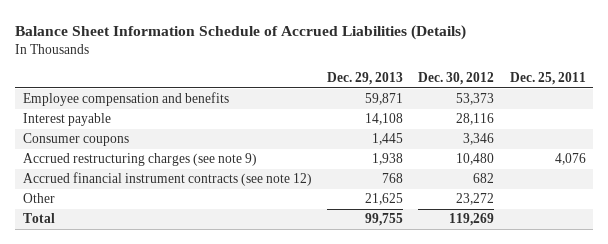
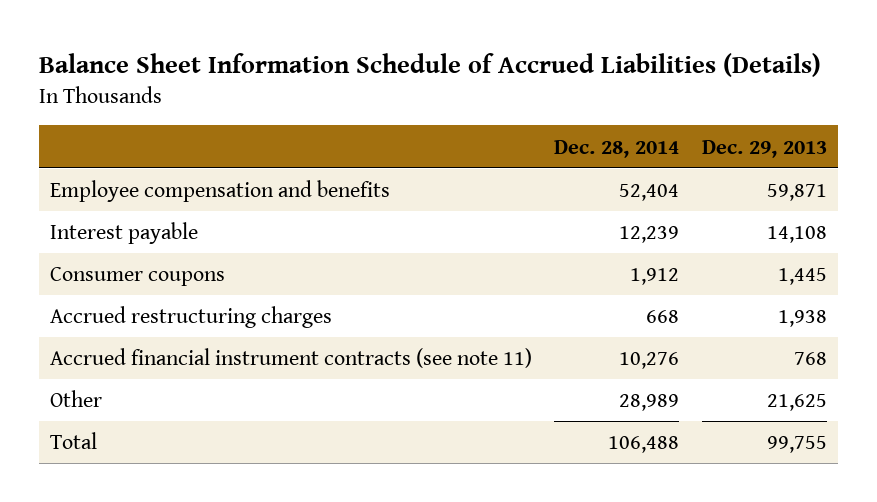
- | Dec. 29, 2013 | Dec. 30, 2012 | Dec. 25, 2011
+ | Dec. 28, 2014 | Dec. 29, 2013
- Accrued restructuring charges (see note 9) | 1,938 | 10,480 | 4,076
- Accrued financial instrument contracts (see note 12) | 768 | 682 |
+ Accrued restructuring charges | 668 | 1,938
+ Accrued financial instrument contracts (see note 11) | 10,276 | 768

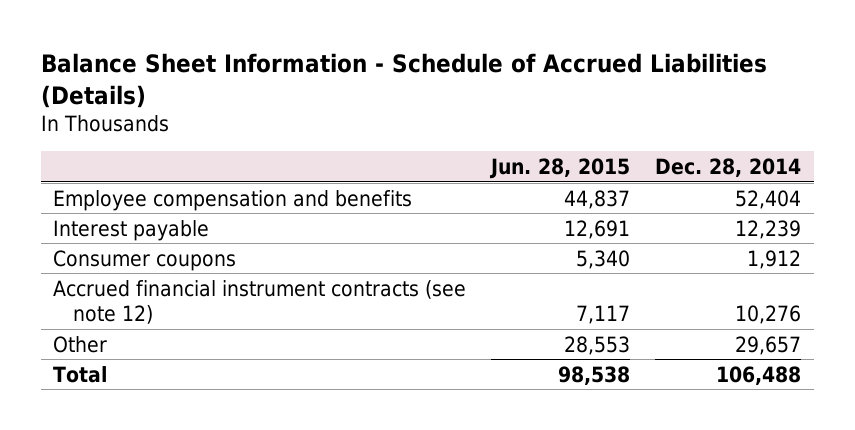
- Balance Sheet Information Schedule of Accrued Liabilities (Details)
+ Balance Sheet Information - Schedule of Accrued Liabilities (Details)
- | Dec. 28, 2014 | Dec. 29, 2013
+ | Jun. 28, 2015 | Dec. 28, 2014
- Accrued restructuring charges | 668 | 1,938
- Accrued financial instrument contracts (see note 11) | 10,276 | 768
- Other | 28,989 | 21,625
+ Accrued financial instrument contracts (see note 12) | 7,117 | 10,276
+ Other | 28,553 | 29,657

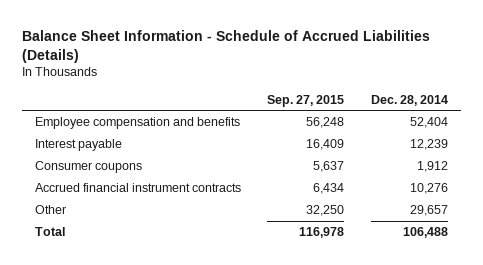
- | Jun. 28, 2015 | Dec. 28, 2014
+ | Sep. 27, 2015 | Dec. 28, 2014
- Accrued financial instrument contracts (see note 12) | 7,117 | 10,276
+ Accrued financial instrument contracts | 6,434 | 10,276

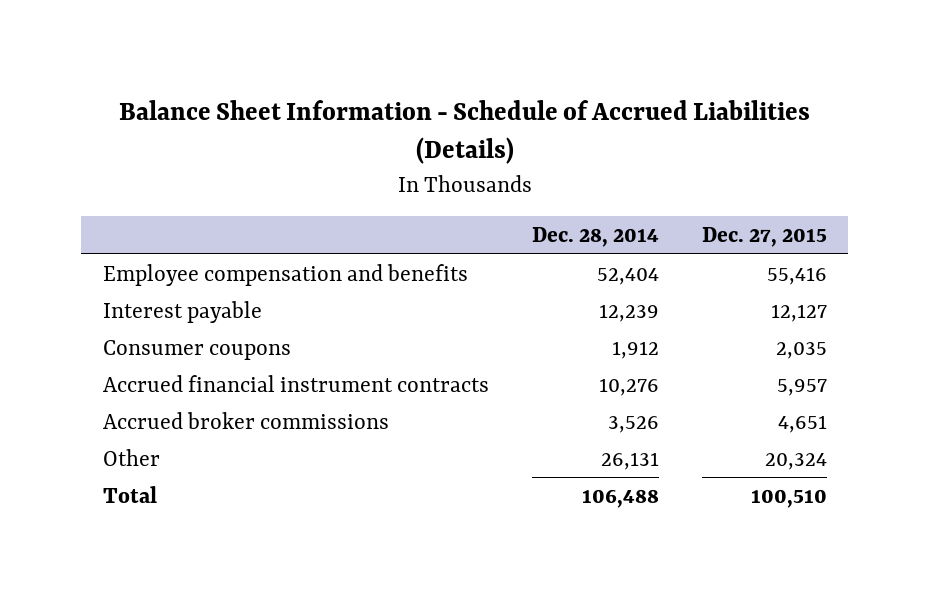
- | Sep. 27, 2015 | Dec. 28, 2014
+ | Dec. 28, 2014 | Dec. 27, 2015
- Other | 32,250 | 29,657
+ Accrued broker commissions | 3,526 | 4,651
+ Other | 26,131 | 20,324

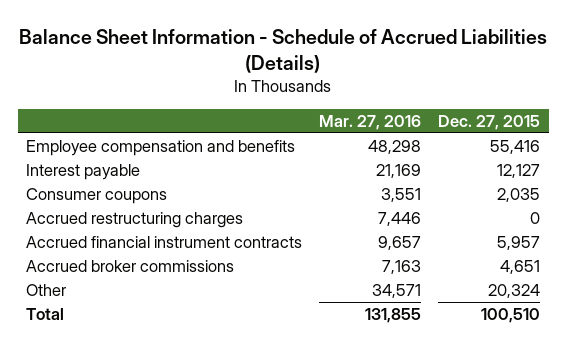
- | Dec. 28, 2014 | Dec. 27, 2015
+ | Mar. 27, 2016 | Dec. 27, 2015
+ Accrued restructuring charges | 7,446 | 0

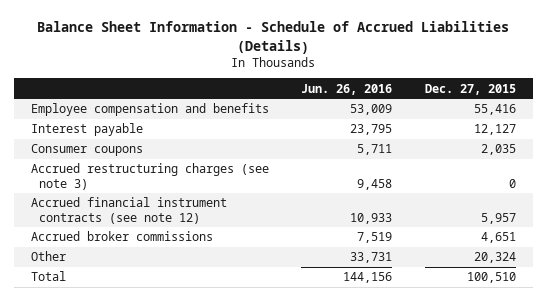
- | Mar. 27, 2016 | Dec. 27, 2015
+ | Jun. 26, 2016 | Dec. 27, 2015
- Accrued restructuring charges | 7,446 | 0
- Accrued financial instrument contracts | 9,657 | 5,957
+ Accrued restructuring charges (see note 3) | 9,458 | 0
+ Accrued financial instrument contracts (see note 12) | 10,933 | 5,957

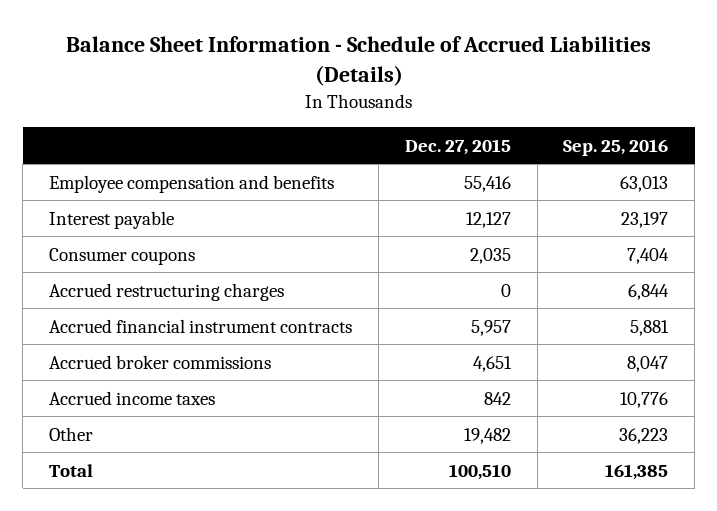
- | Jun. 26, 2016 | Dec. 27, 2015
+ | Dec. 27, 2015 | Sep. 25, 2016
- Accrued restructuring charges (see note 3) | 9,458 | 0
- Accrued financial instrument contracts (see note 12) | 10,933 | 5,957
+ Accrued restructuring charges | 0 | 6,844
+ Accrued financial instrument contracts | 5,957 | 5,881
- Other | 33,731 | 20,324
+ Accrued income taxes | 842 | 10,776
+ Other | 19,482 | 36,223

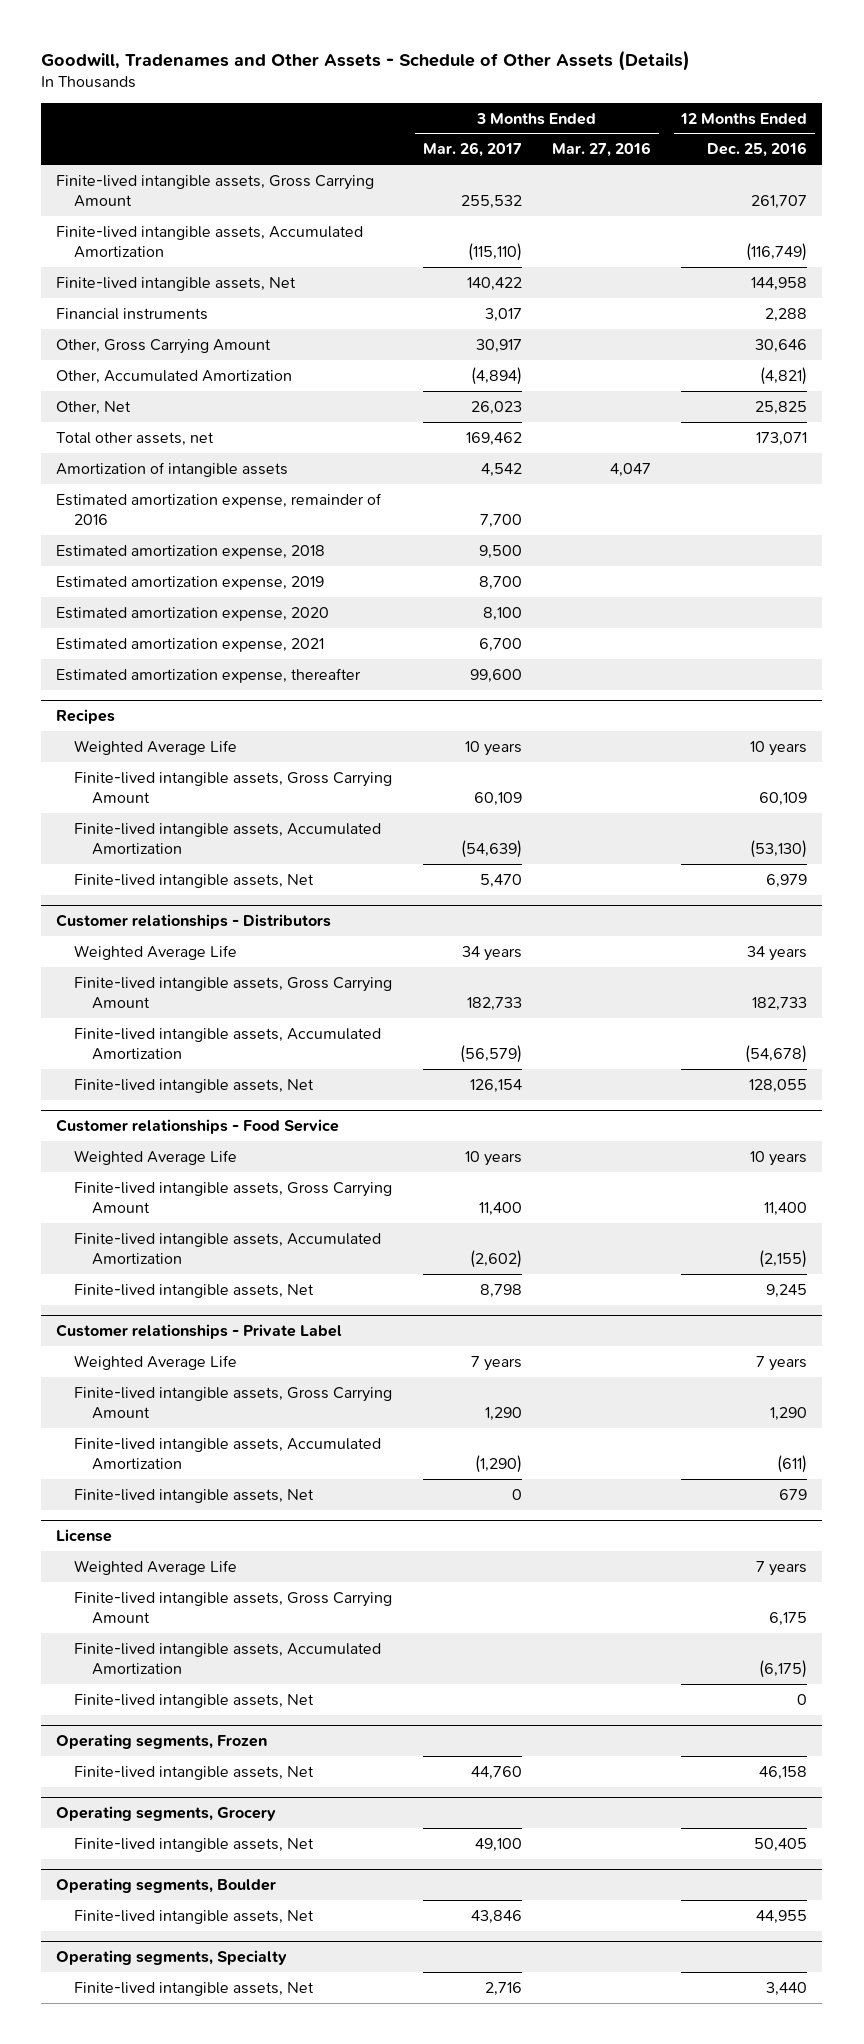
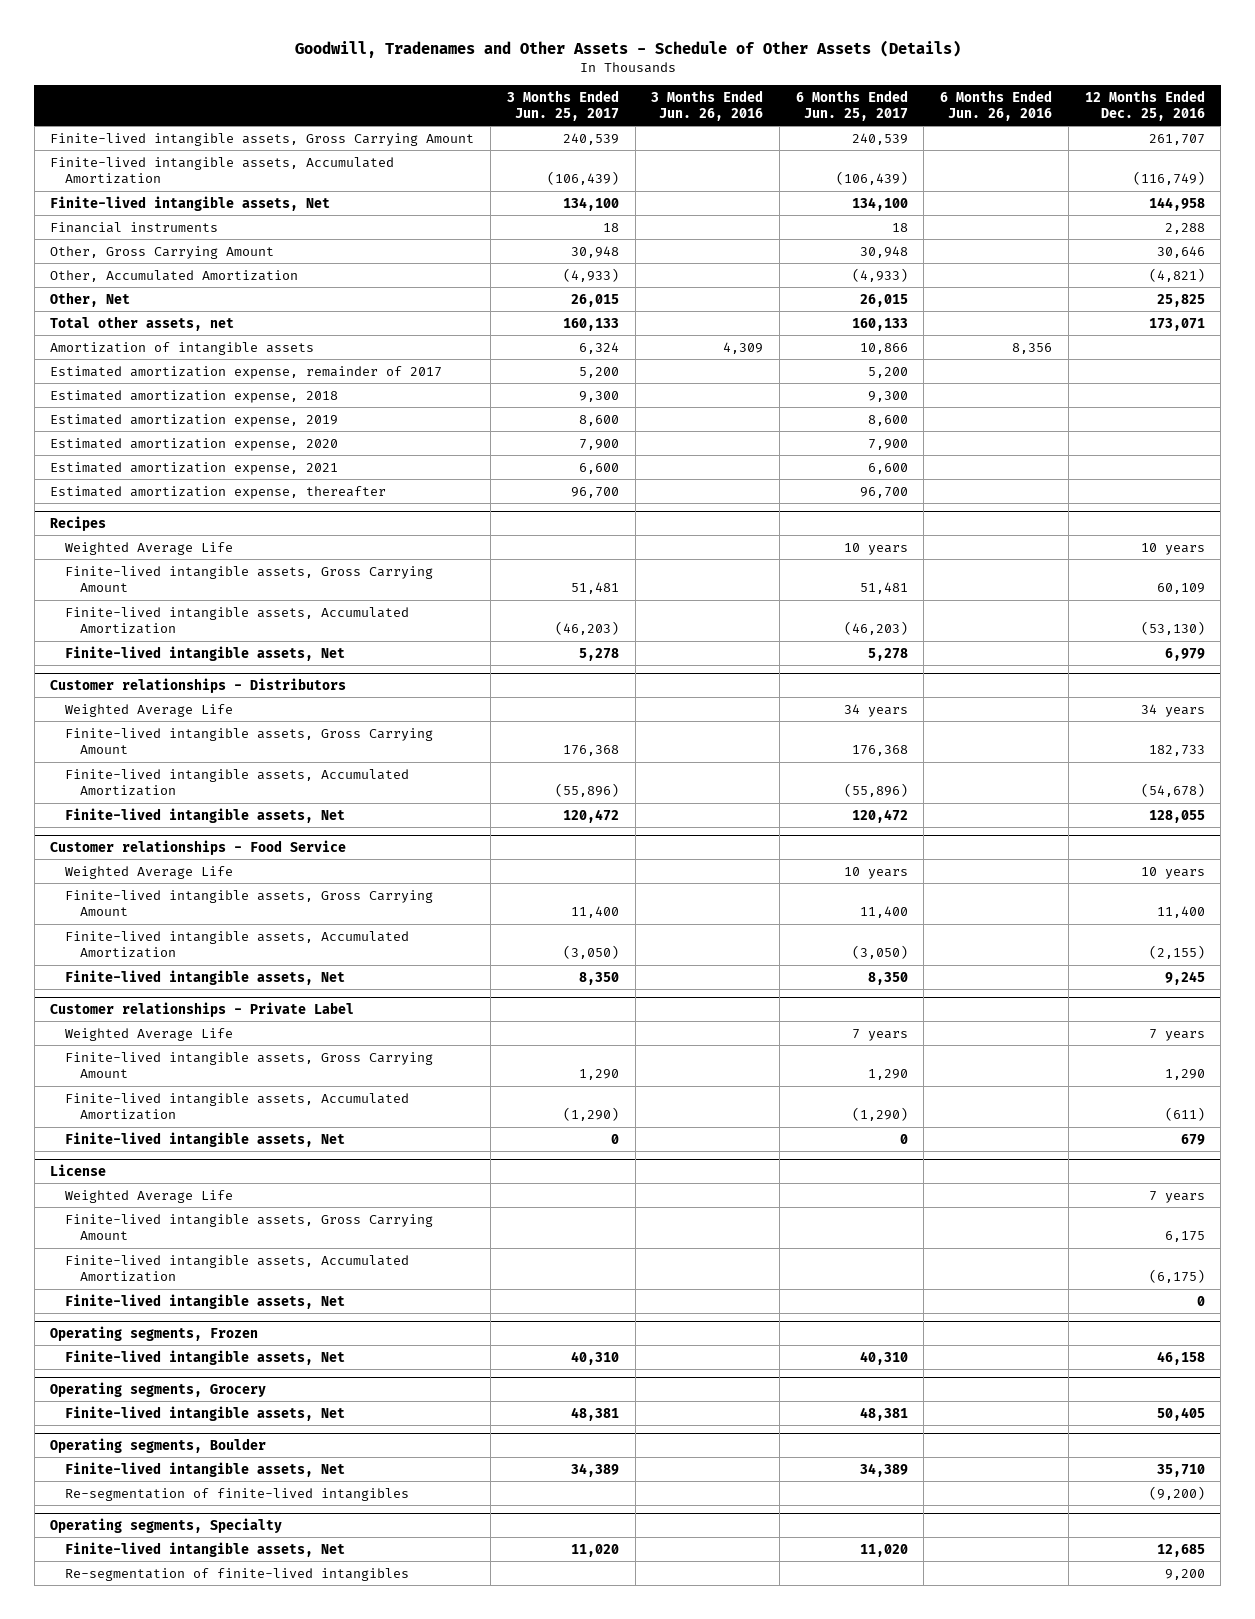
- | 3 Months Ended Mar. 26, 2017 | 3 Months Ended Mar. 27, 2016 | 12 Months Ended Dec. 25, 2016
+ | 3 Months Ended Jun. 25, 2017 | 3 Months Ended Jun. 26, 2016 | 6 Months Ended Jun. 25, 2017 | 6 Months Ended Jun. 26, 2016 | 12 Months Ended Dec. 25, 2016
- Estimated amortization expense, remainder of 2016 | 7,700 | |
+ Estimated amortization expense, remainder of 2017 | 5,200 | | 5,200 | |
@ Operating segments, Boulder
- Finite-lived intangible assets, Net | 43,846 | | 44,955
+ Finite-lived intangible assets, Net | 34,389 | | 34,389 | | 35,710
+ Re-segmentation of finite-lived intangibles | | | | | (9,200)
@ Operating segments, Specialty
- Finite-lived intangible assets, Net | 2,716 | | 3,440
+ Finite-lived intangible assets, Net | 11,020 | | 11,020 | | 12,685
+ Re-segmentation of finite-lived intangibles | | | | | 9,200

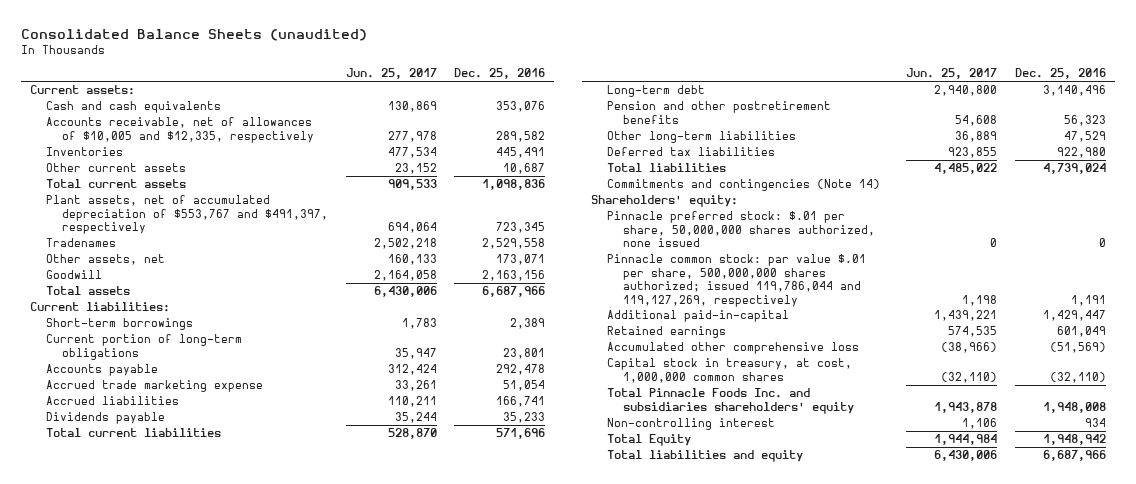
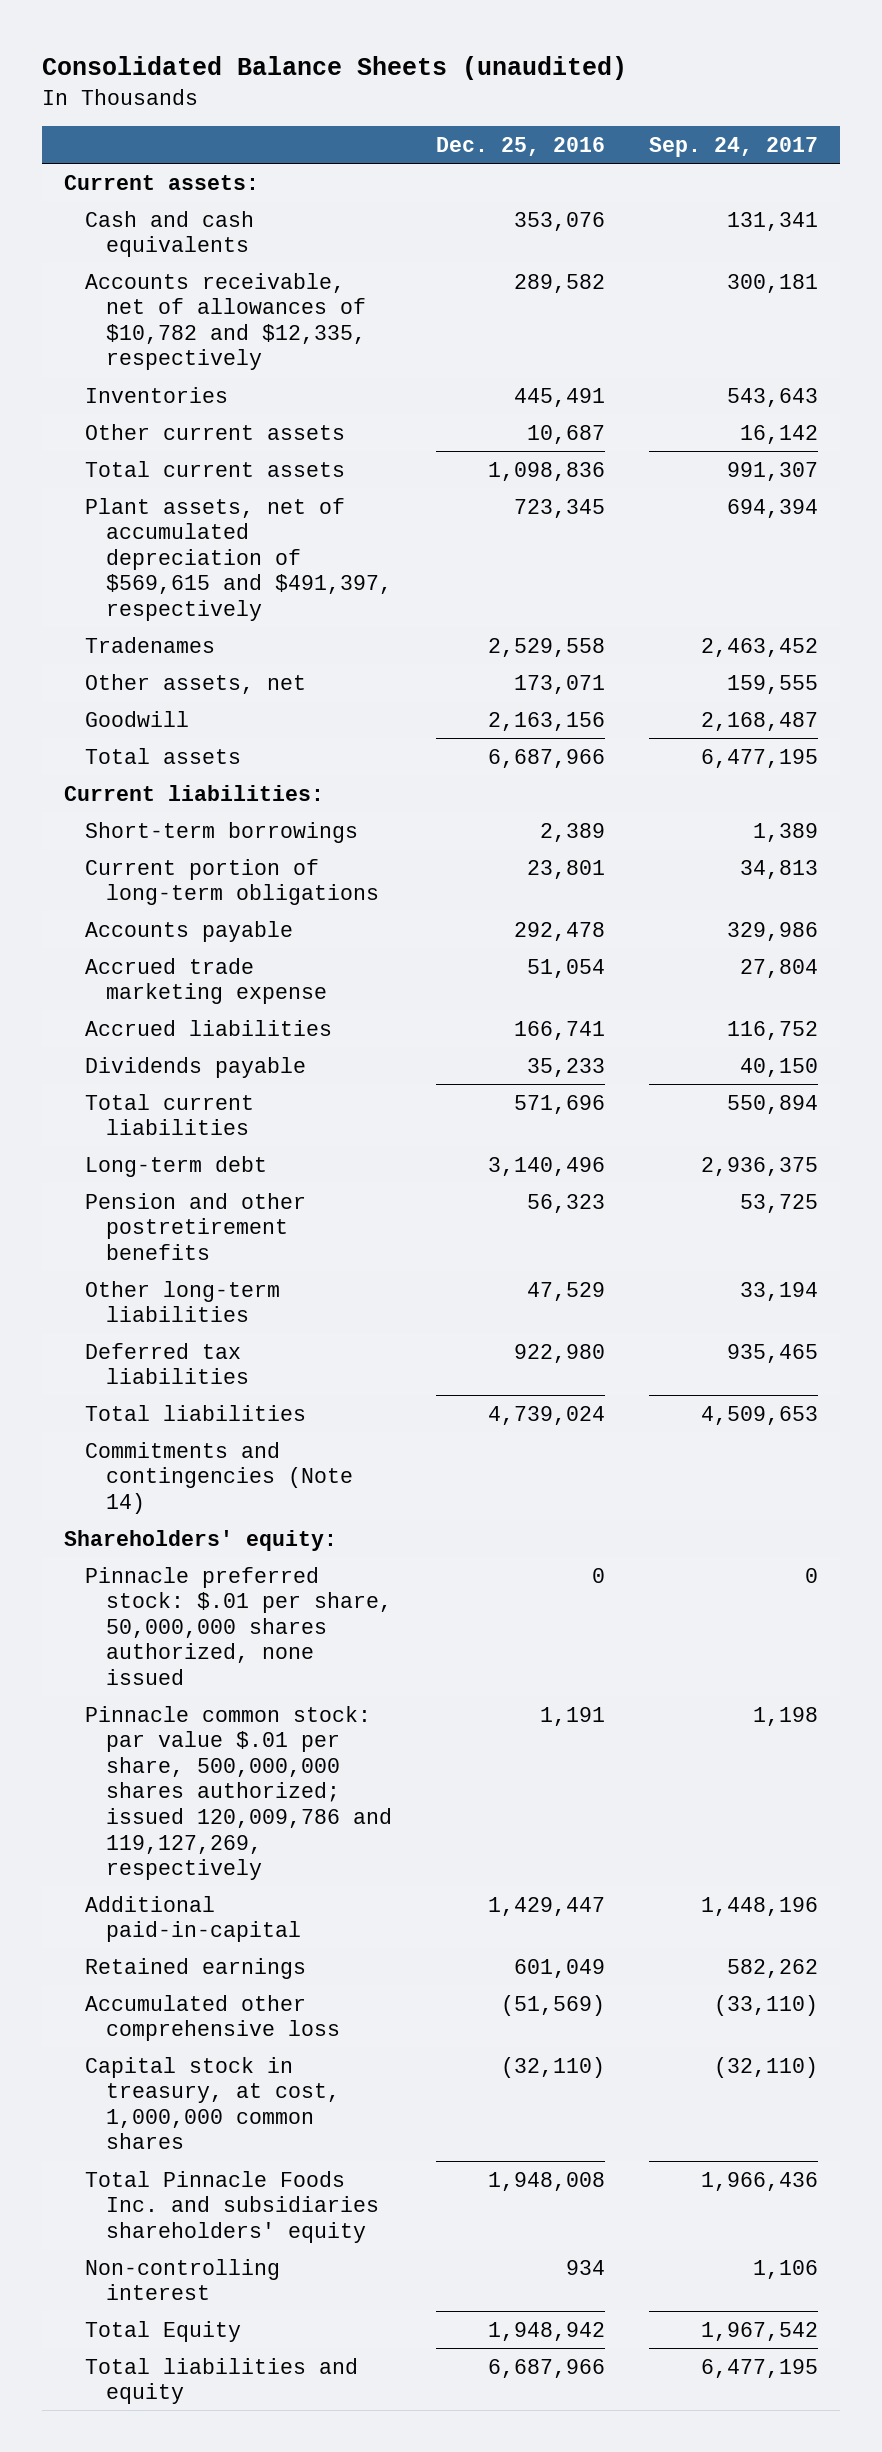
- | Jun. 25, 2017 | Dec. 25, 2016
+ | Dec. 25, 2016 | Sep. 24, 2017
- Accounts receivable, net of allowances of $10,005 and $12,335, respectively | 277,978 | 289,582
+ Accounts receivable, net of allowances of $10,782 and $12,335, respectively | 289,582 | 300,181
- Plant assets, net of accumulated depreciation of $553,767 and $491,397, respectively | 694,064 | 723,345
+ Plant assets, net of accumulated depreciation of $569,615 and $491,397, respectively | 723,345 | 694,394
- Pinnacle common stock: par value $.01 per share, 500,000,000 shares authorized; issued 119,786,044 and 119,127,269, respectively | 1,198 | 1,191
+ Pinnacle common stock: par value $.01 per share, 500,000,000 shares authorized; issued 120,009,786 and 119,127,269, respectively | 1,191 | 1,198

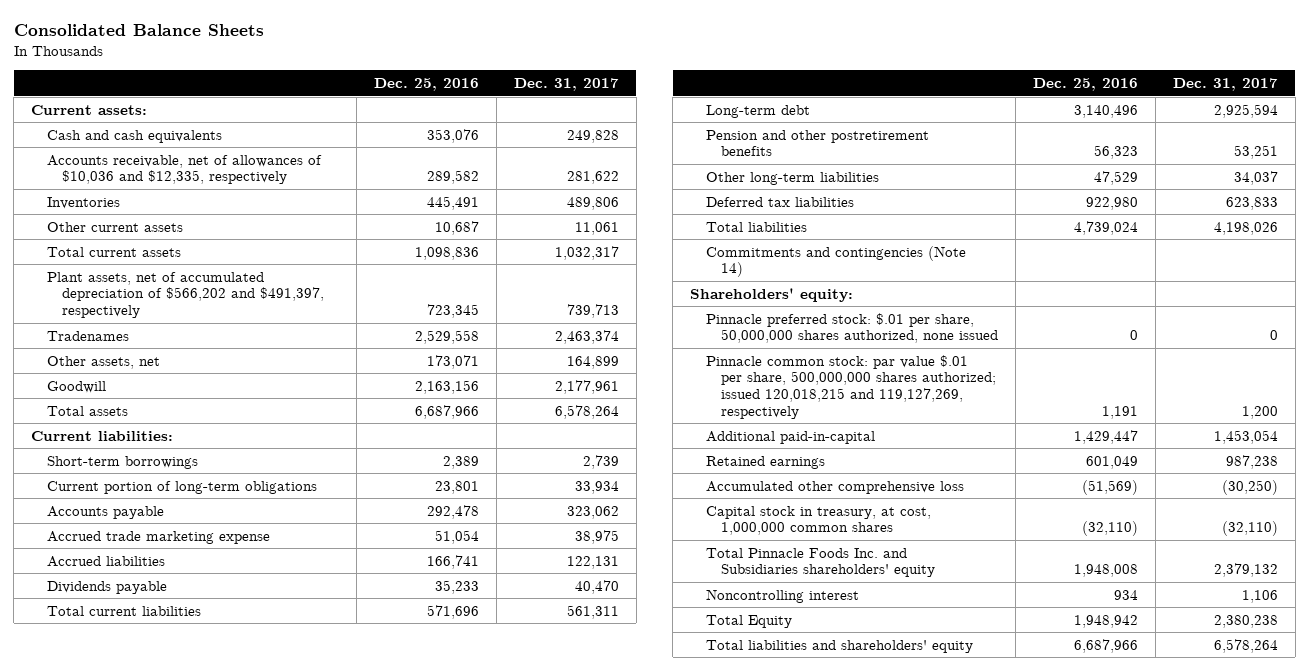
- Consolidated Balance Sheets (unaudited)
+ Consolidated Balance Sheets
- | Dec. 25, 2016 | Sep. 24, 2017
+ | Dec. 25, 2016 | Dec. 31, 2017
- Accounts receivable, net of allowances of $10,782 and $12,335, respectively | 289,582 | 300,181
+ Accounts receivable, net of allowances of $10,036 and $12,335, respectively | 289,582 | 281,622
- Plant assets, net of accumulated depreciation of $569,615 and $491,397, respectively | 723,345 | 694,394
+ Plant assets, net of accumulated depreciation of $566,202 and $491,397, respectively | 723,345 | 739,713
- Pinnacle common stock: par value $.01 per share, 500,000,000 shares authorized; issued 120,009,786 and 119,127,269, respectively | 1,191 | 1,198
+ Pinnacle common stock: par value $.01 per share, 500,000,000 shares authorized; issued 120,018,215 and 119,127,269, respectively | 1,191 | 1,200
- Total Pinnacle Foods Inc. and subsidiaries shareholders' equity | 1,948,008 | 1,966,436
- Non-controlling interest | 934 | 1,106
+ Total Pinnacle Foods Inc. and Subsidiaries shareholders' equity | 1,948,008 | 2,379,132
+ Noncontrolling interest | 934 | 1,106
- Total liabilities and equity | 6,687,966 | 6,477,195
+ Total liabilities and shareholders' equity | 6,687,966 | 6,578,264

